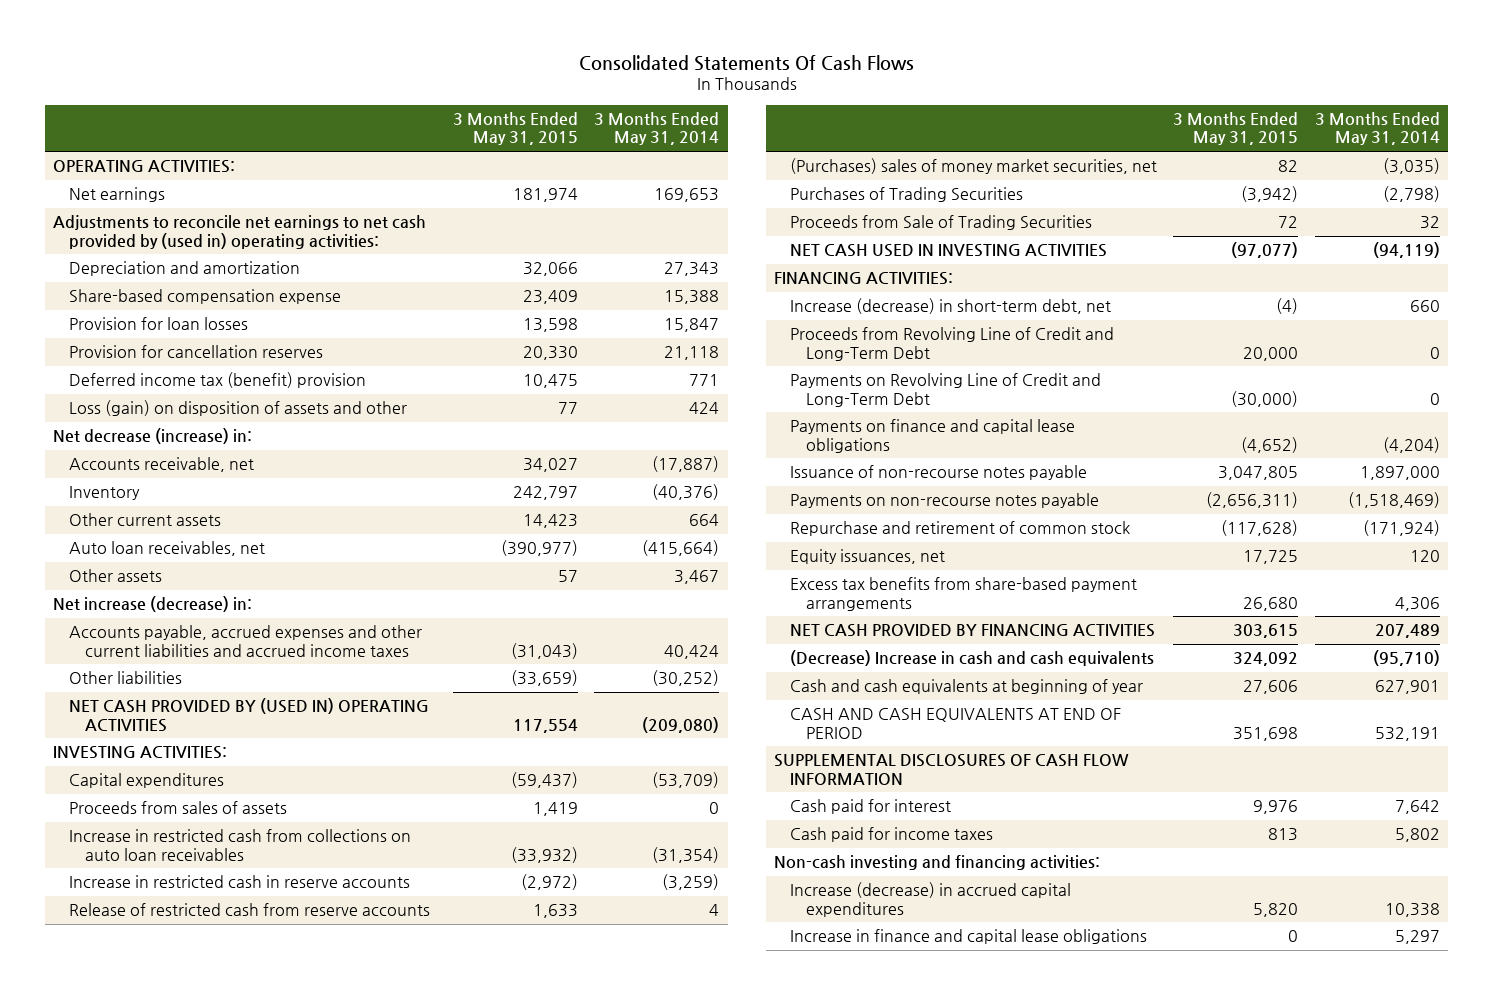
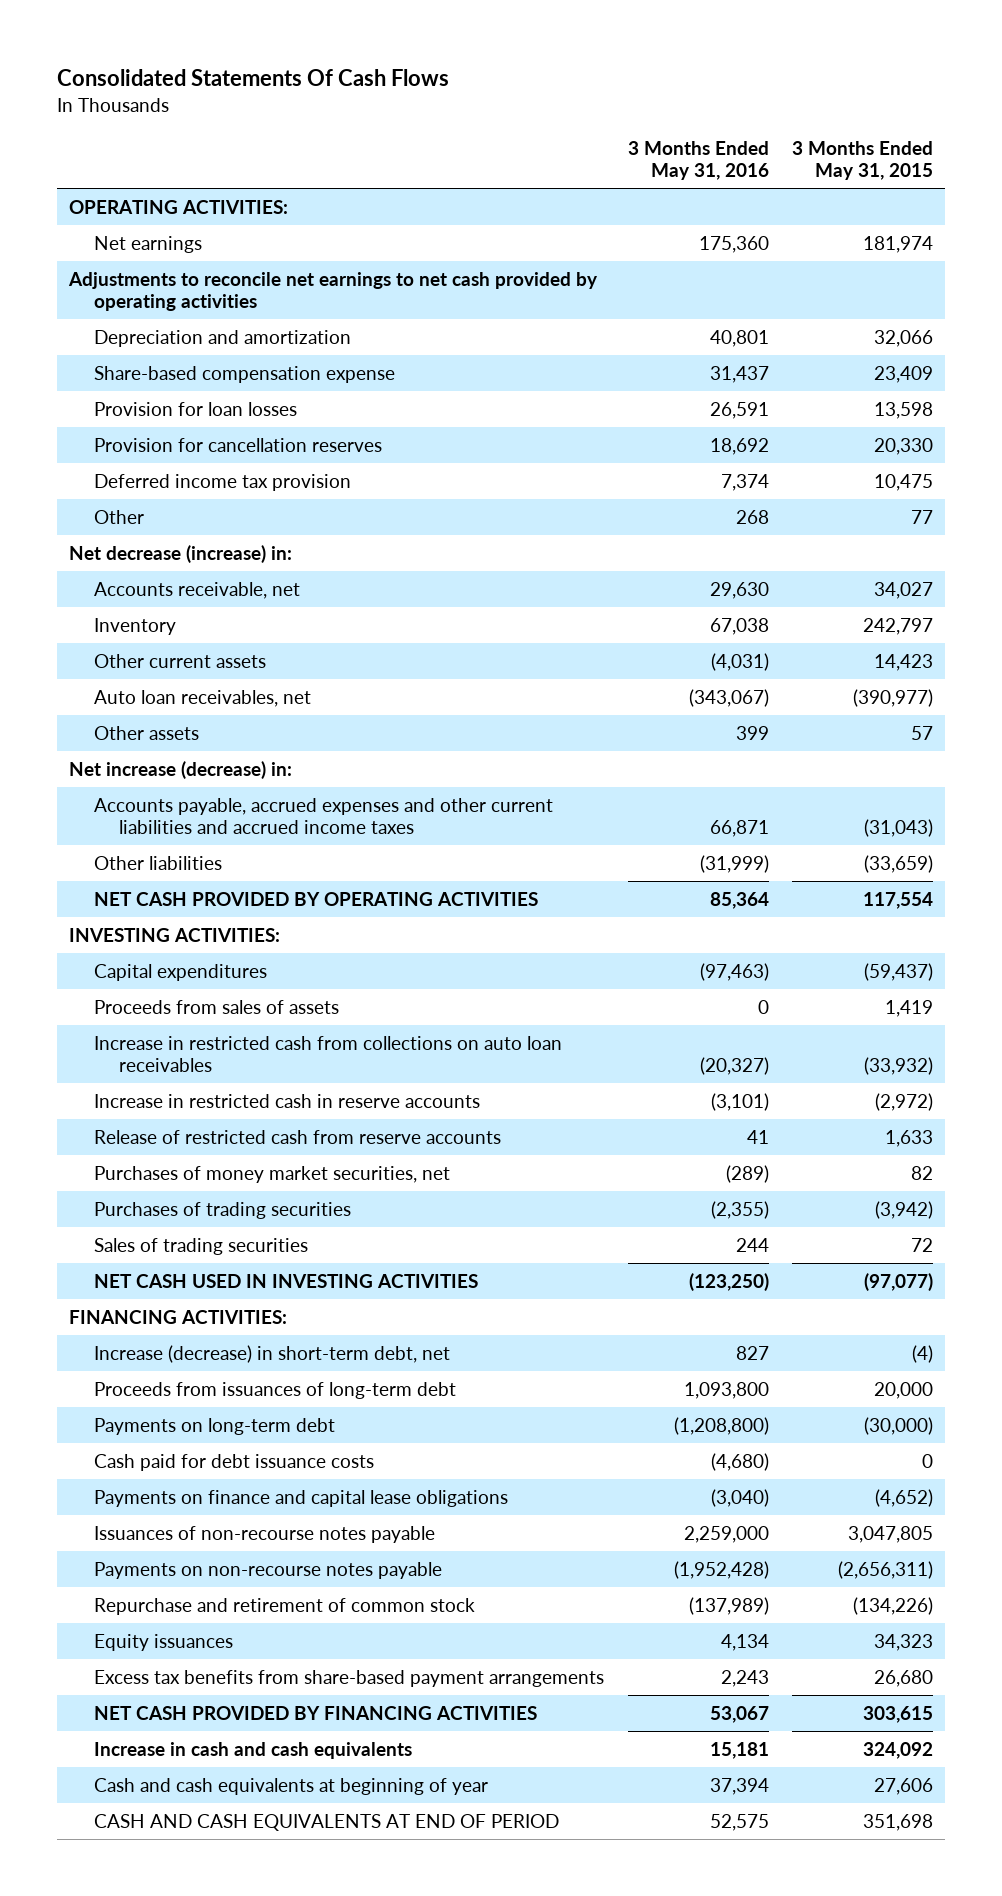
- | 3 Months Ended May 31, 2015 | 3 Months Ended May 31, 2014
+ | 3 Months Ended May 31, 2016 | 3 Months Ended May 31, 2015
- Adjustments to reconcile net earnings to net cash provided by (used in) operating activities:
+ Adjustments to reconcile net earnings to net cash provided by operating activities
- Deferred income tax (benefit) provision | 10,475 | 771
- Loss (gain) on disposition of assets and other | 77 | 424
+ Deferred income tax provision | 7,374 | 10,475
+ Other | 268 | 77
- NET CASH PROVIDED BY (USED IN) OPERATING ACTIVITIES | 117,554 | (209,080)
+ NET CASH PROVIDED BY OPERATING ACTIVITIES | 85,364 | 117,554
- (Purchases) sales of money market securities, net | 82 | (3,035)
- Purchases of Trading Securities | (3,942) | (2,798)
- Proceeds from Sale of Trading Securities | 72 | 32
+ Purchases of money market securities, net | (289) | 82
+ Purchases of trading securities | (2,355) | (3,942)
+ Sales of trading securities | 244 | 72
- Proceeds from Revolving Line of Credit and Long-Term Debt | 20,000 | 0
- Payments on Revolving Line of Credit and Long-Term Debt | (30,000) | 0
+ Proceeds from issuances of long-term debt | 1,093,800 | 20,000
+ Payments on long-term debt | (1,208,800) | (30,000)
+ Cash paid for debt issuance costs | (4,680) | 0
- Issuance of non-recourse notes payable | 3,047,805 | 1,897,000
+ Issuances of non-recourse notes payable | 2,259,000 | 3,047,805
- Repurchase and retirement of common stock | (117,628) | (171,924)
- Equity issuances, net | 17,725 | 120
+ Repurchase and retirement of common stock | (137,989) | (134,226)
+ Equity issuances | 4,134 | 34,323
- (Decrease) Increase in cash and cash equivalents | 324,092 | (95,710)
+ Increase in cash and cash equivalents | 15,181 | 324,092
- SUPPLEMENTAL DISCLOSURES OF CASH FLOW INFORMATION
- Cash paid for interest | 9,976 | 7,642
- Cash paid for income taxes | 813 | 5,802
- Non-cash investing and financing activities:
- Increase (decrease) in accrued capital expenditures | 5,820 | 10,338
- Increase in finance and capital lease obligations | 0 | 5,297

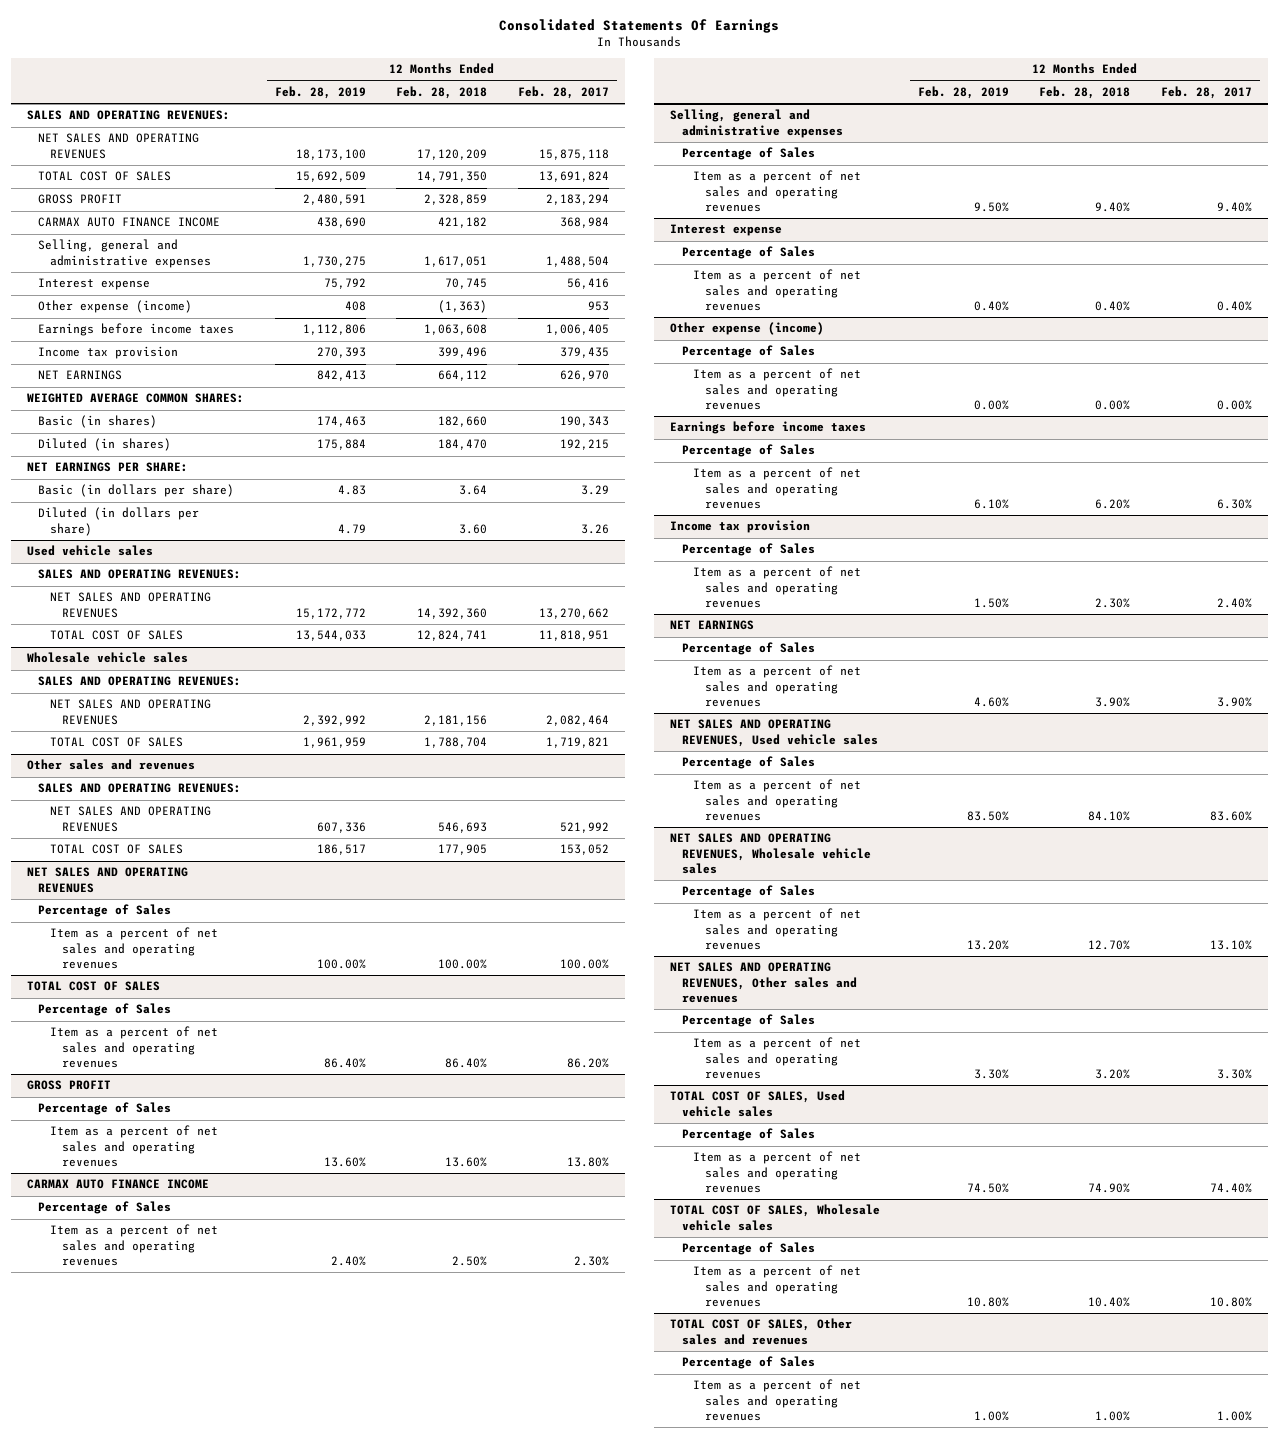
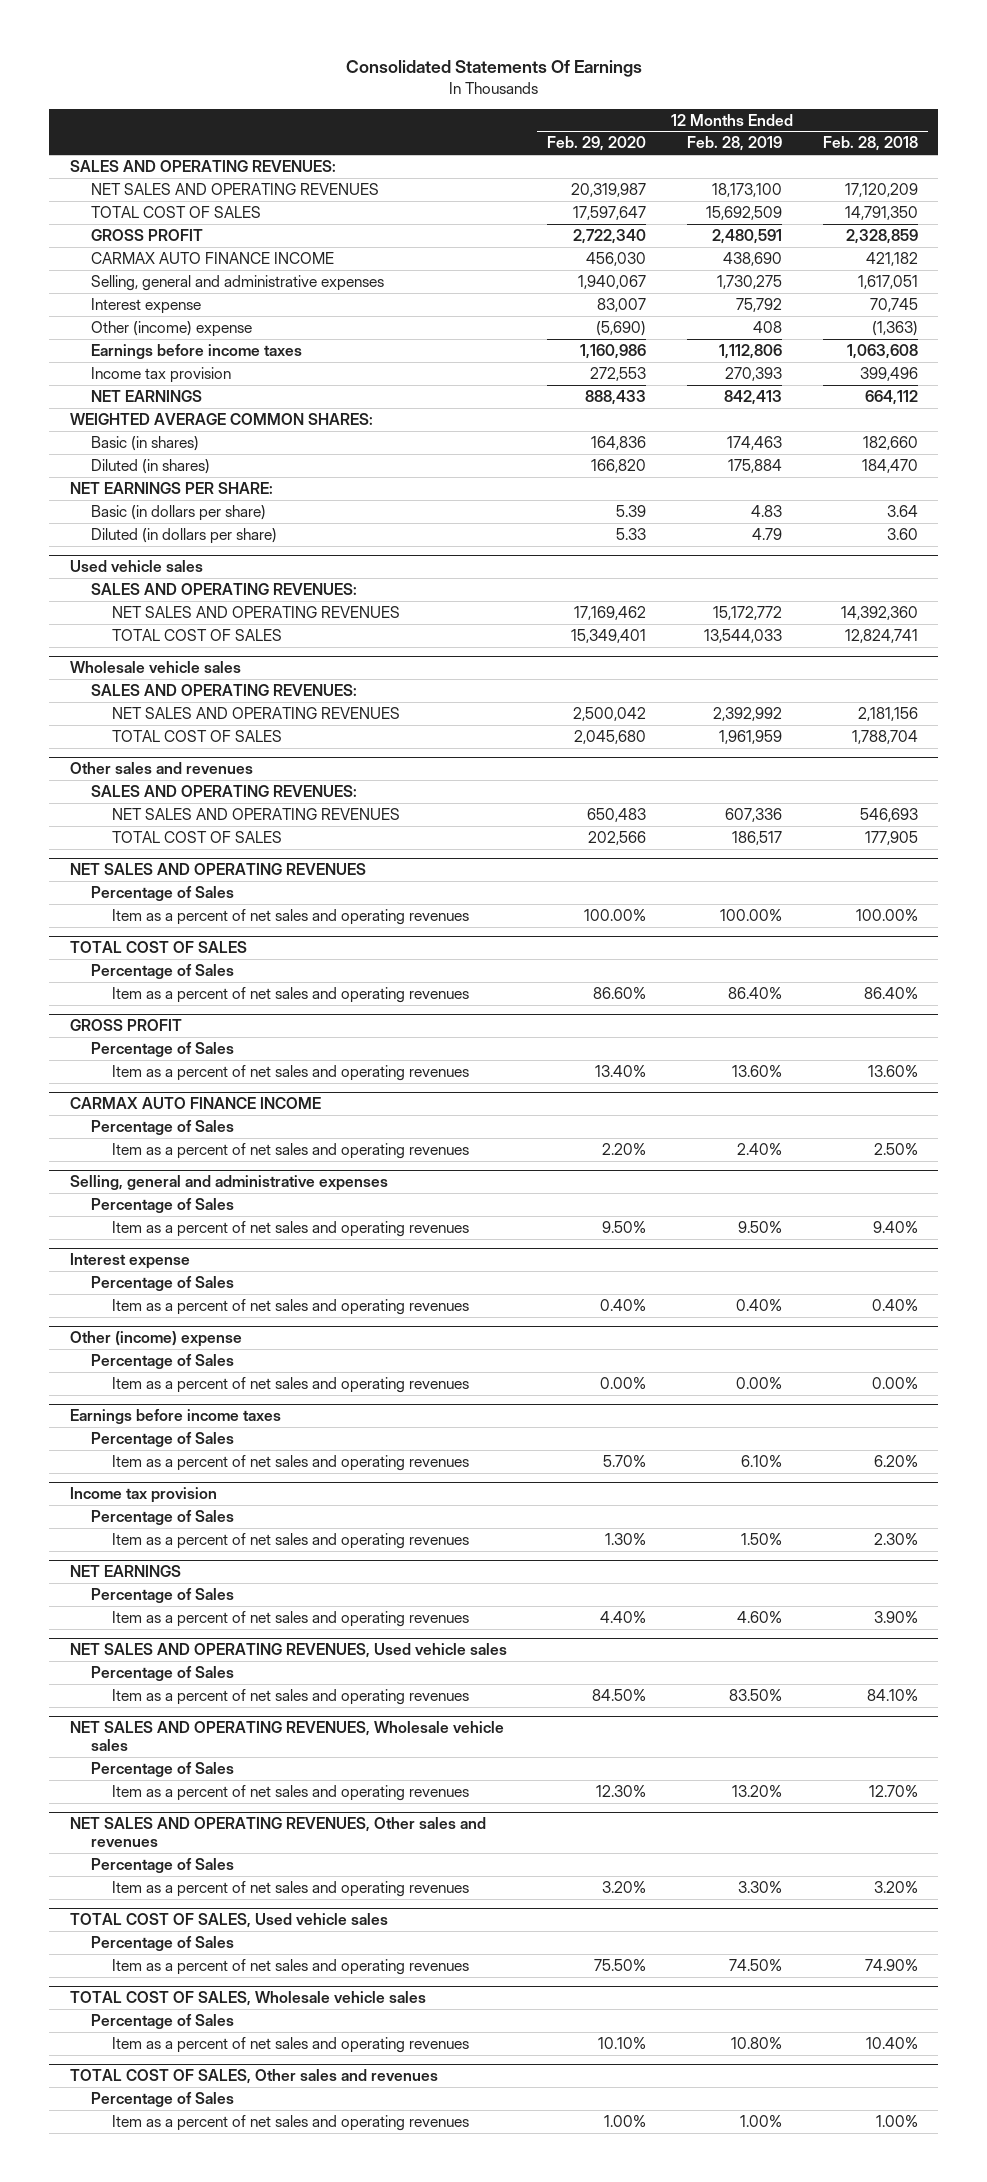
- | 12 Months Ended Feb. 28, 2019 | 12 Months Ended Feb. 28, 2018 | 12 Months Ended Feb. 28, 2017
+ | 12 Months Ended Feb. 29, 2020 | 12 Months Ended Feb. 28, 2019 | 12 Months Ended Feb. 28, 2018
- Other expense (income) | 408 | (1,363) | 953
+ Other (income) expense | (5,690) | 408 | (1,363)
- Other expense (income)
+ Other (income) expense

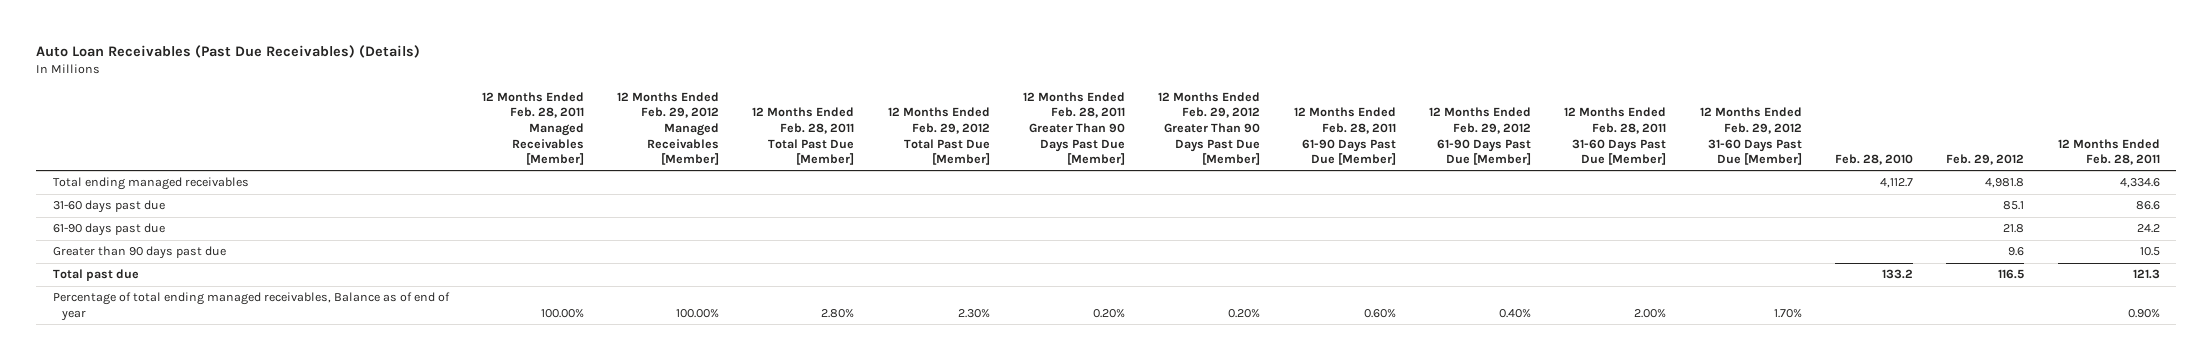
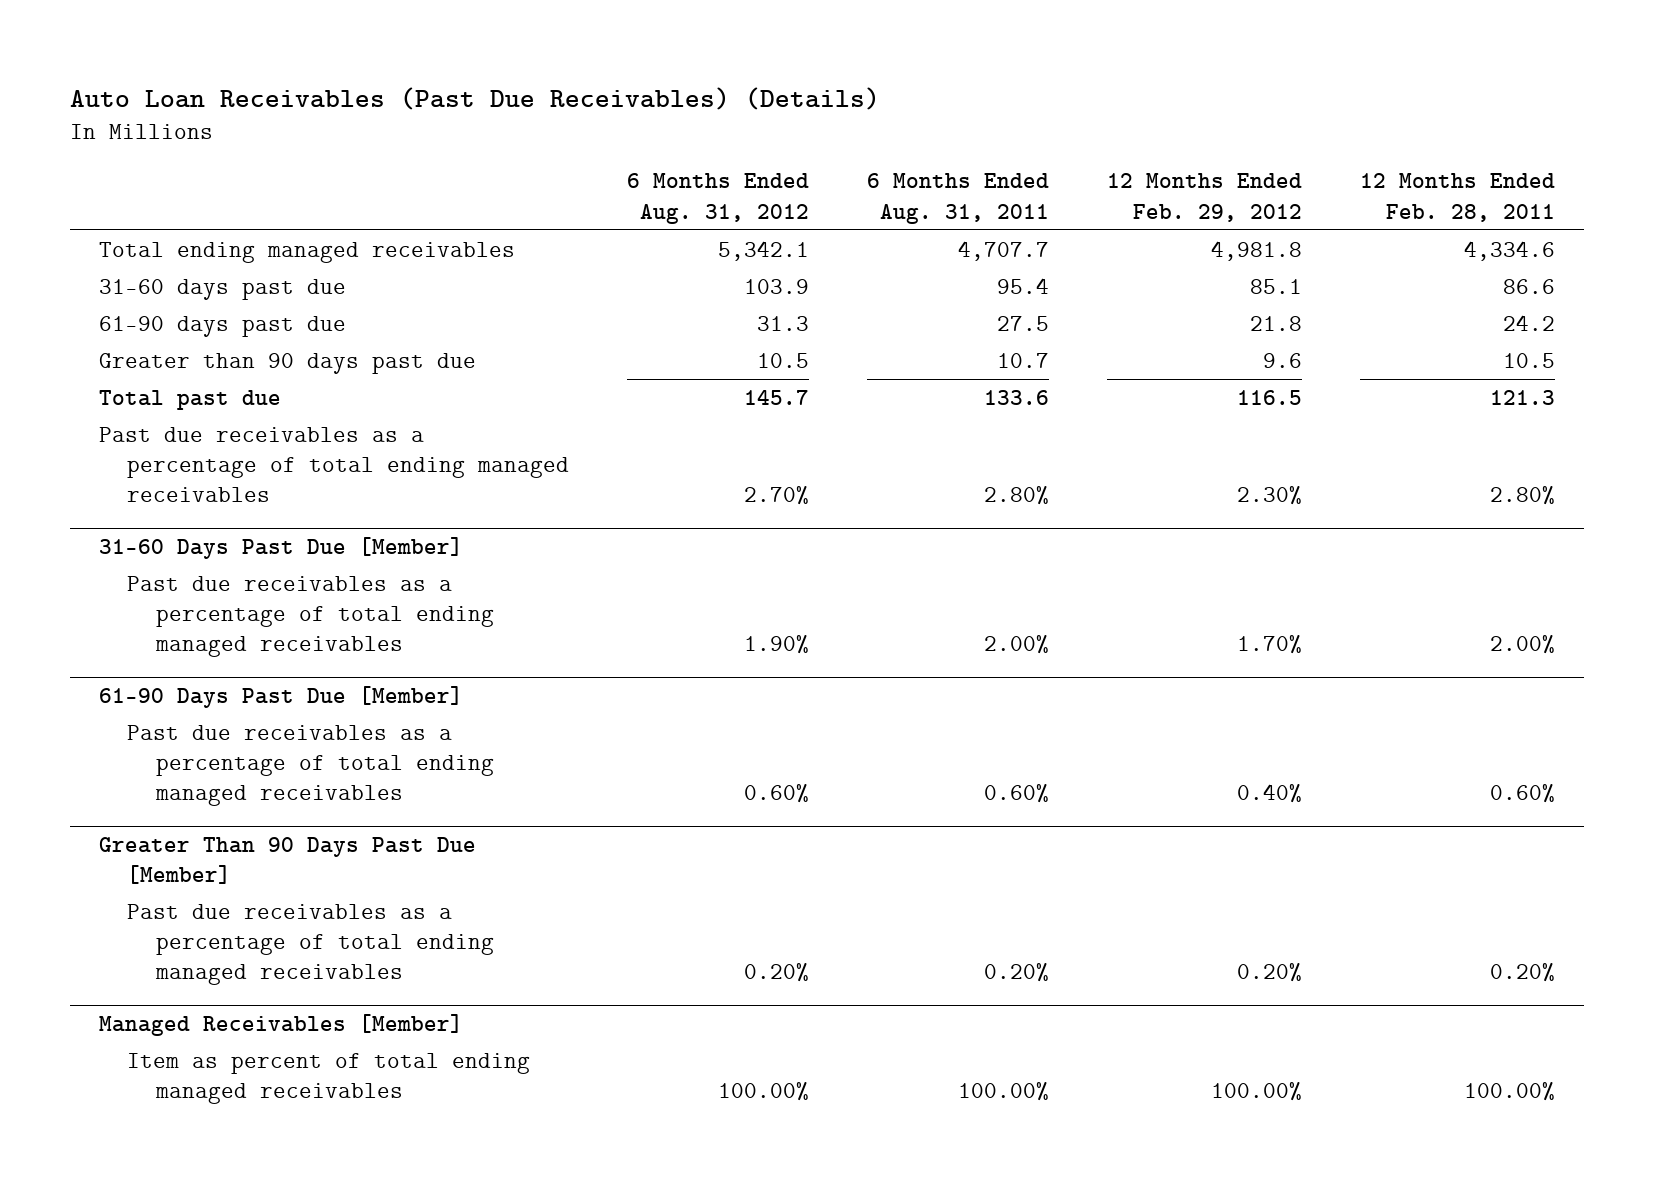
- | 12 Months Ended Feb. 28, 2011 Managed Receivables [Member] | 12 Months Ended Feb. 29, 2012 Managed Receivables [Member] | 12 Months Ended Feb. 28, 2011 Total Past Due [Member] | 12 Months Ended Feb. 29, 2012 Total Past Due [Member] | 12 Months Ended Feb. 28, 2011 Greater Than 90 Days Past Due [Member] | 12 Months Ended Feb. 29, 2012 Greater Than 90 Days Past Due [Member] | 12 Months Ended Feb. 28, 2011 61-90 Days Past Due [Member] | 12 Months Ended Feb. 29, 2012 61-90 Days Past Due [Member] | 12 Months Ended Feb. 28, 2011 31-60 Days Past Due [Member] | 12 Months Ended Feb. 29, 2012 31-60 Days Past Due [Member] | Feb. 28, 2010 | Feb. 29, 2012 | 12 Months Ended Feb. 28, 2011
+ | 6 Months Ended Aug. 31, 2012 | 6 Months Ended Aug. 31, 2011 | 12 Months Ended Feb. 29, 2012 | 12 Months Ended Feb. 28, 2011
- Percentage of total ending managed receivables, Balance as of end of year | 100.00% | 100.00% | 2.80% | 2.30% | 0.20% | 0.20% | 0.60% | 0.40% | 2.00% | 1.70% | | | 0.90%
+ Past due receivables as a percentage of total ending managed receivables | 2.70% | 2.80% | 2.30% | 2.80%
+ 31-60 Days Past Due [Member]
+ Past due receivables as a percentage of total ending managed receivables | 1.90% | 2.00% | 1.70% | 2.00%
+ 61-90 Days Past Due [Member]
+ Past due receivables as a percentage of total ending managed receivables | 0.60% | 0.60% | 0.40% | 0.60%
+ Greater Than 90 Days Past Due [Member]
+ Past due receivables as a percentage of total ending managed receivables | 0.20% | 0.20% | 0.20% | 0.20%
+ Managed Receivables [Member]
+ Item as percent of total ending managed receivables | 100.00% | 100.00% | 100.00% | 100.00%

